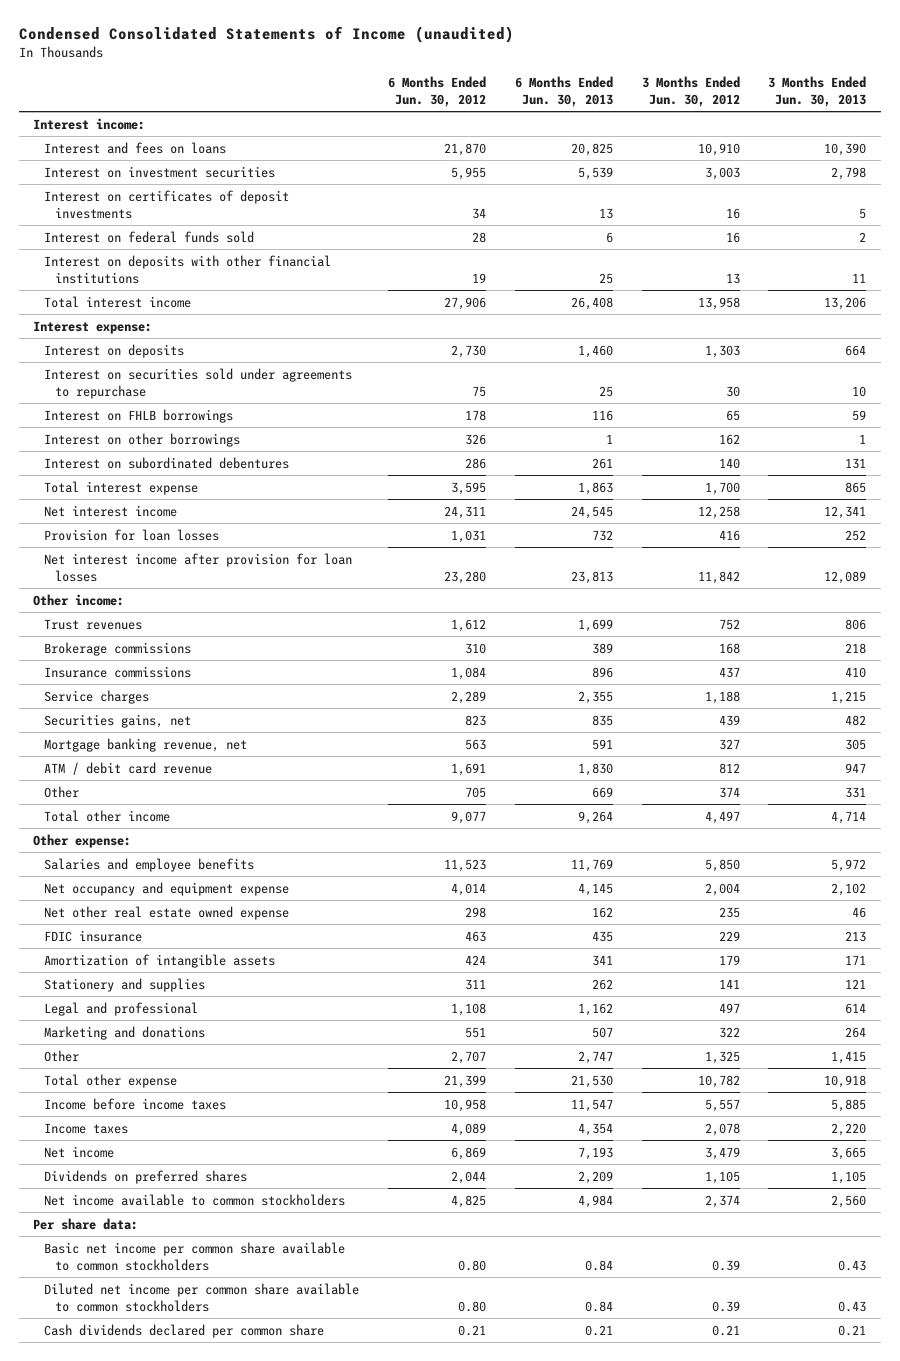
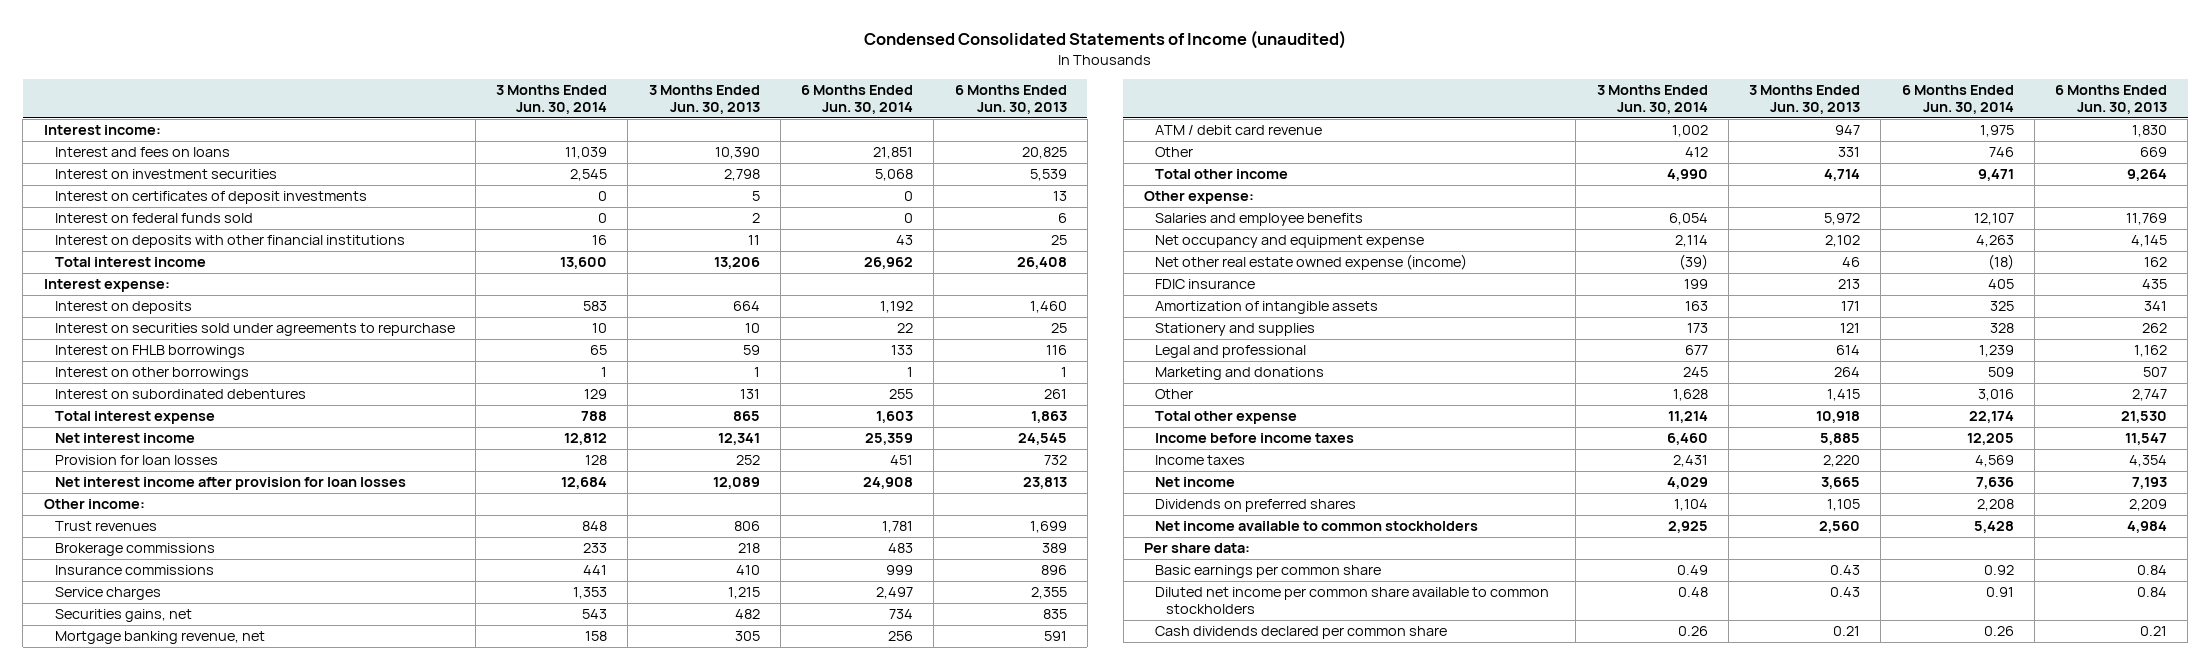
- | 6 Months Ended Jun. 30, 2012 | 6 Months Ended Jun. 30, 2013 | 3 Months Ended Jun. 30, 2012 | 3 Months Ended Jun. 30, 2013
+ | 3 Months Ended Jun. 30, 2014 | 3 Months Ended Jun. 30, 2013 | 6 Months Ended Jun. 30, 2014 | 6 Months Ended Jun. 30, 2013
- Net other real estate owned expense | 298 | 162 | 235 | 46
+ Net other real estate owned expense (income) | (39) | 46 | (18) | 162
- Basic net income per common share available to common stockholders | 0.80 | 0.84 | 0.39 | 0.43
+ Basic earnings per common share | 0.49 | 0.43 | 0.92 | 0.84

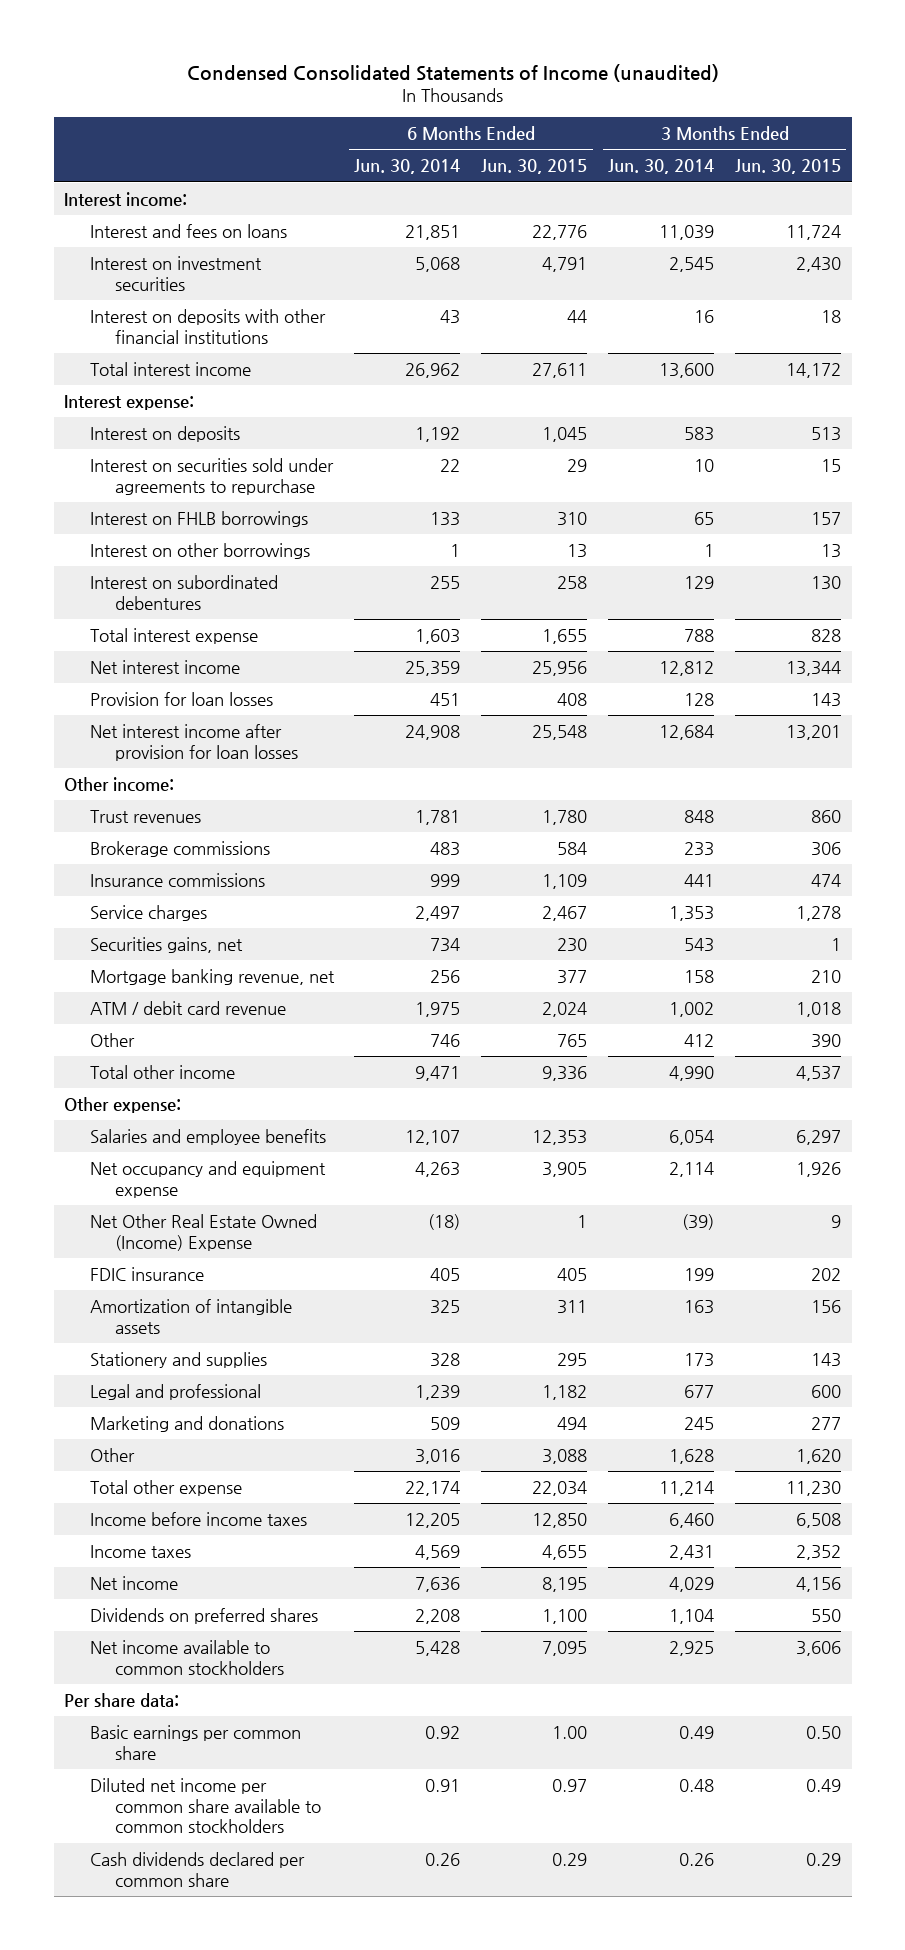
- | 3 Months Ended Jun. 30, 2014 | 3 Months Ended Jun. 30, 2013 | 6 Months Ended Jun. 30, 2014 | 6 Months Ended Jun. 30, 2013
+ | 6 Months Ended Jun. 30, 2014 | 6 Months Ended Jun. 30, 2015 | 3 Months Ended Jun. 30, 2014 | 3 Months Ended Jun. 30, 2015
- Interest on certificates of deposit investments | 0 | 5 | 0 | 13
- Interest on federal funds sold | 0 | 2 | 0 | 6
- Net other real estate owned expense (income) | (39) | 46 | (18) | 162
+ Net Other Real Estate Owned (Income) Expense | (18) | 1 | (39) | 9

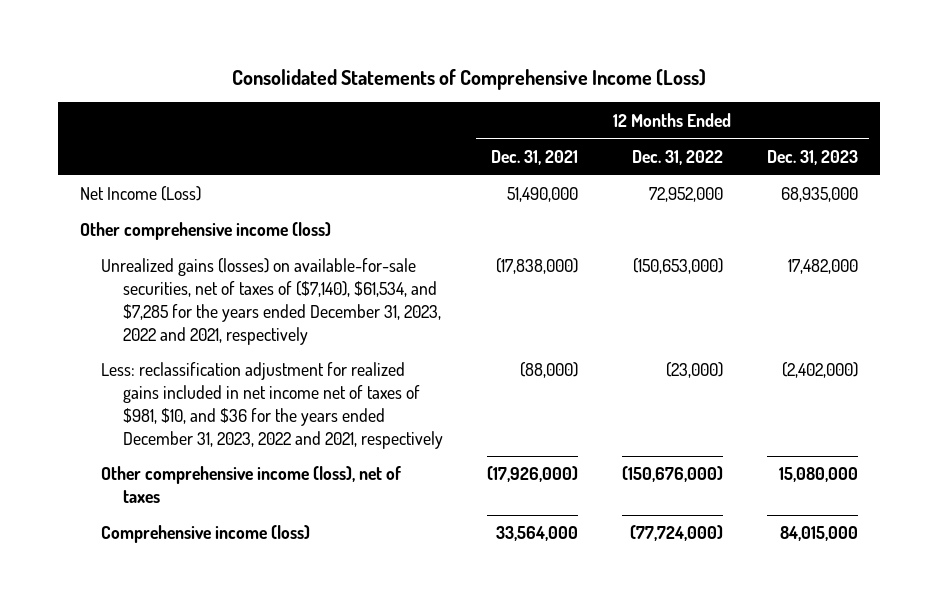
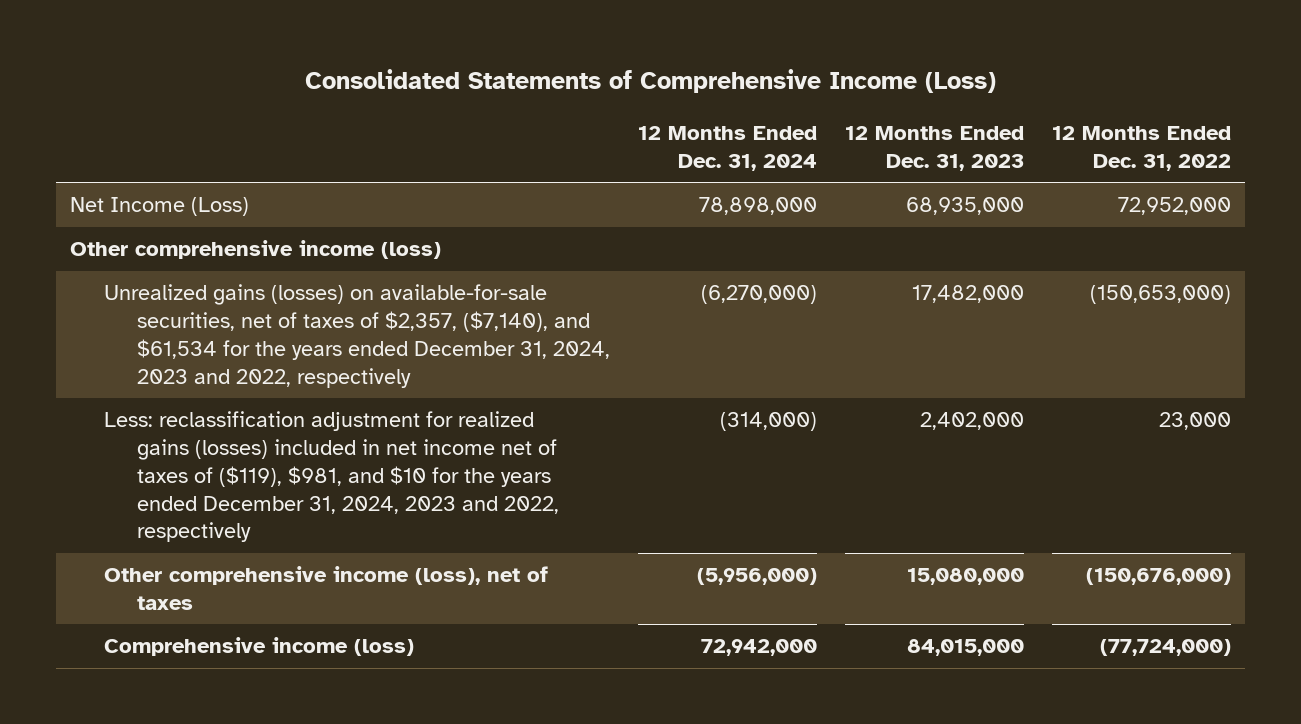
- | 12 Months Ended Dec. 31, 2021 | 12 Months Ended Dec. 31, 2022 | 12 Months Ended Dec. 31, 2023
+ | 12 Months Ended Dec. 31, 2024 | 12 Months Ended Dec. 31, 2023 | 12 Months Ended Dec. 31, 2022
- Unrealized gains (losses) on available-for-sale securities, net of taxes of ($7,140), $61,534, and $7,285 for the years ended December 31, 2023, 2022 and 2021, respectively | (17,838,000) | (150,653,000) | 17,482,000
- Less: reclassification adjustment for realized gains included in net income net of taxes of $981, $10, and $36 for the years ended December 31, 2023, 2022 and 2021, respectively | (88,000) | (23,000) | (2,402,000)
+ Unrealized gains (losses) on available-for-sale securities, net of taxes of $2,357, ($7,140), and $61,534 for the years ended December 31, 2024, 2023 and 2022, respectively | (6,270,000) | 17,482,000 | (150,653,000)
+ Less: reclassification adjustment for realized gains (losses) included in net income net of taxes of ($119), $981, and $10 for the years ended December 31, 2024, 2023 and 2022, respectively | (314,000) | 2,402,000 | 23,000

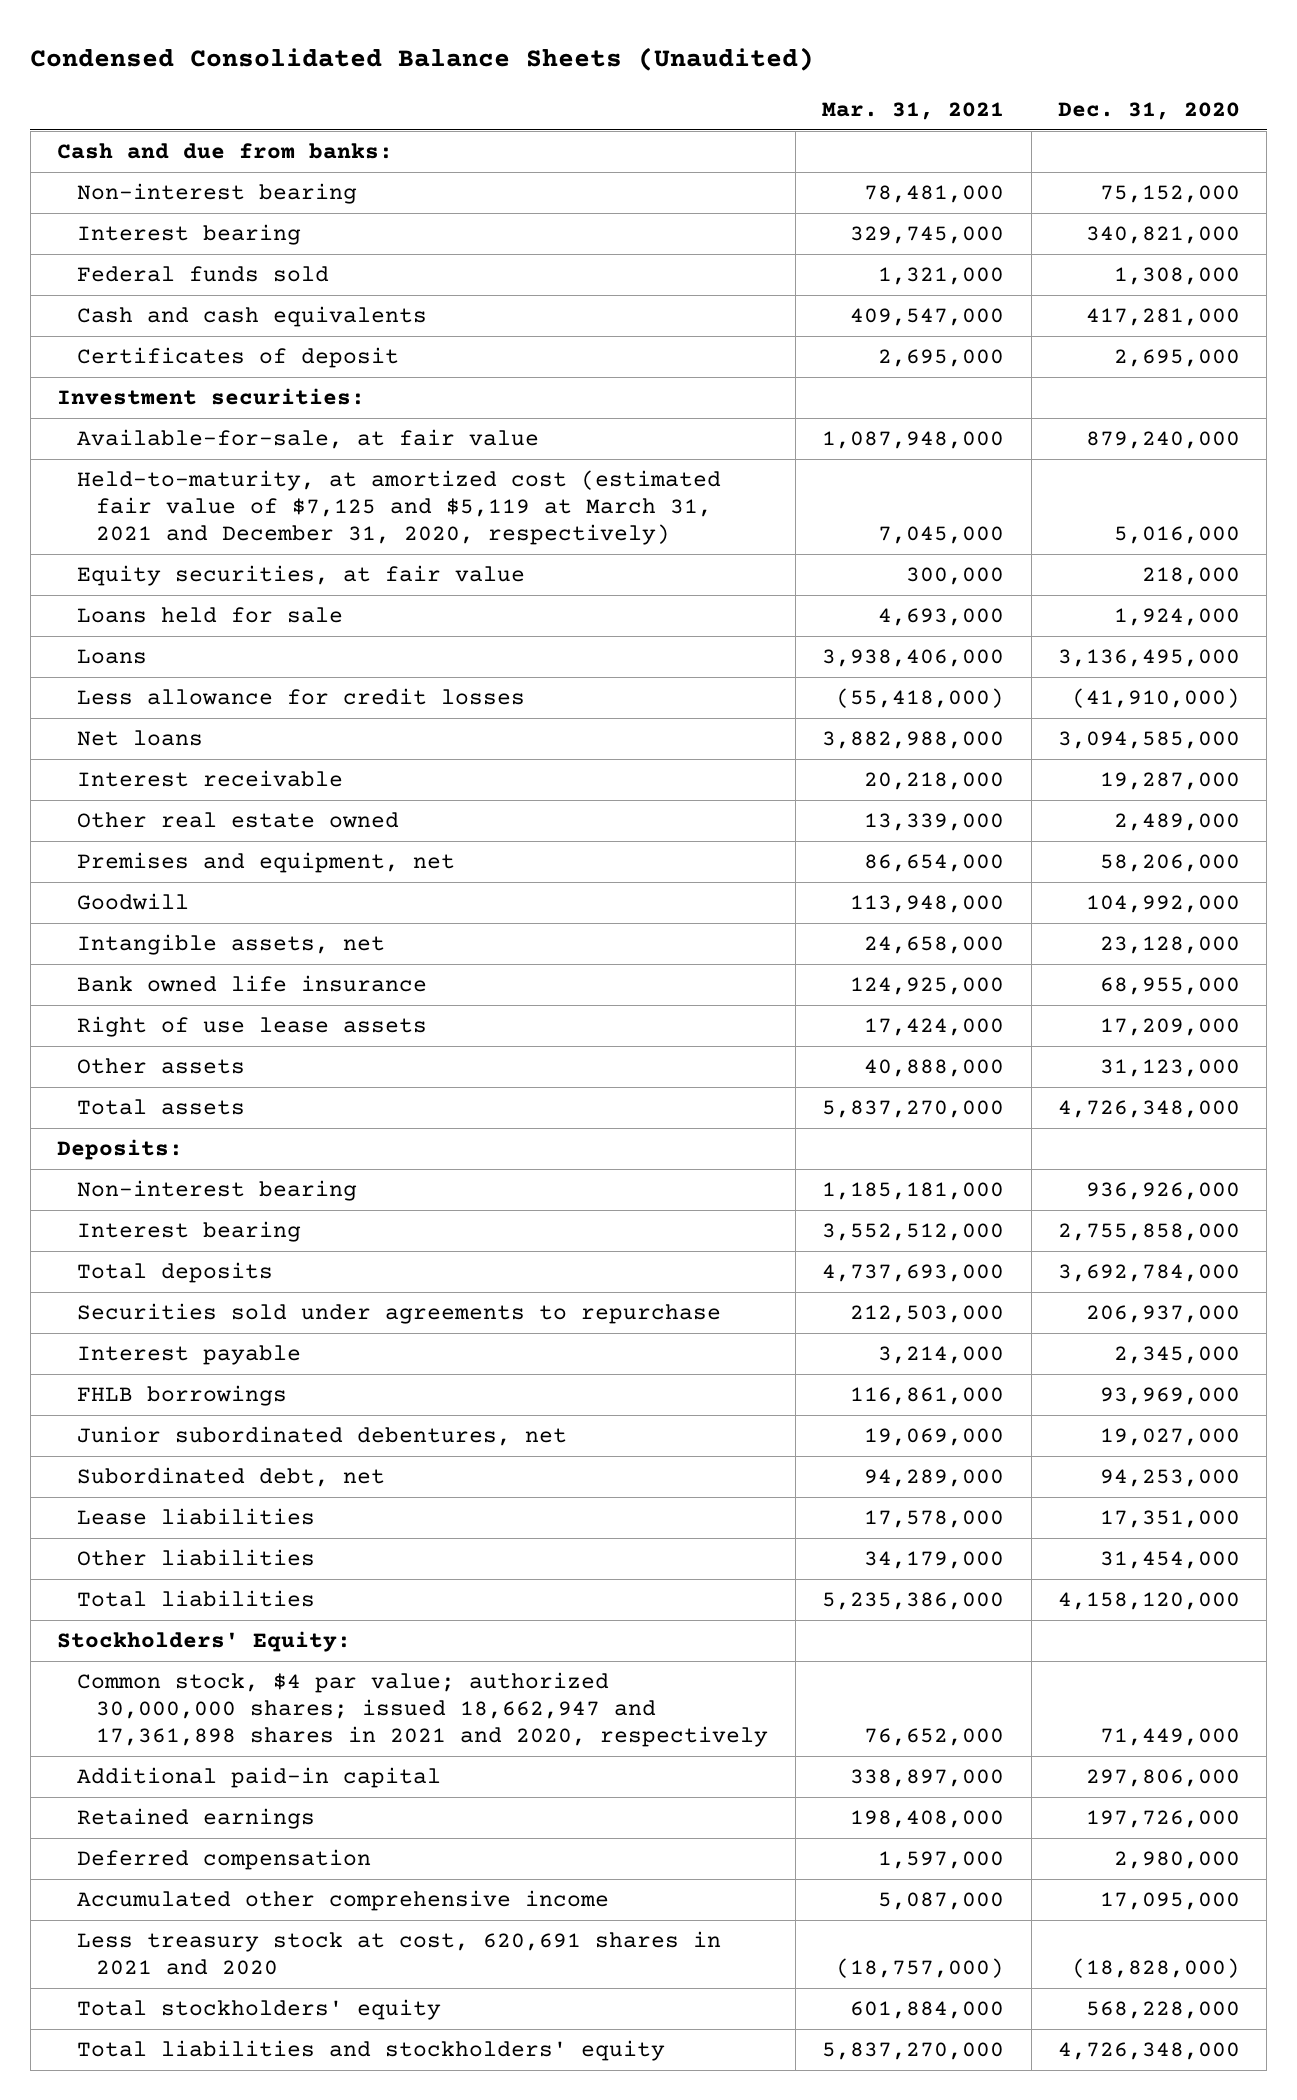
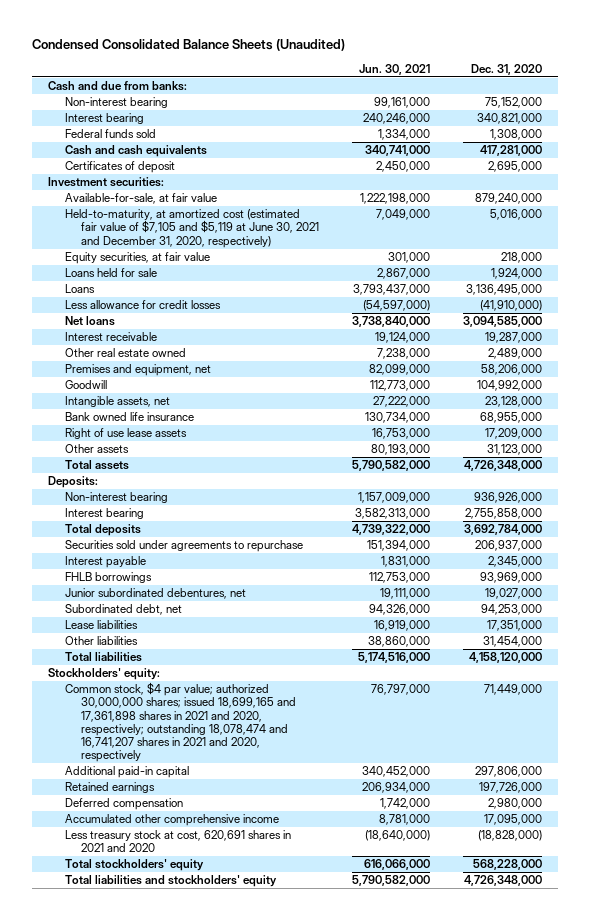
- | Mar. 31, 2021 | Dec. 31, 2020
+ | Jun. 30, 2021 | Dec. 31, 2020
- Held-to-maturity, at amortized cost (estimated fair value of $7,125 and $5,119 at March 31, 2021 and December 31, 2020, respectively) | 7,045,000 | 5,016,000
+ Held-to-maturity, at amortized cost (estimated fair value of $7,105 and $5,119 at June 30, 2021 and December 31, 2020, respectively) | 7,049,000 | 5,016,000
- Stockholders' Equity:
- Common stock, $4 par value; authorized 30,000,000 shares; issued 18,662,947 and 17,361,898 shares in 2021 and 2020, respectively | 76,652,000 | 71,449,000
+ Stockholders' equity:
+ Common stock, $4 par value; authorized 30,000,000 shares; issued 18,699,165 and 17,361,898 shares in 2021 and 2020, respectively; outstanding 18,078,474 and 16,741,207 shares in 2021 and 2020, respectively | 76,797,000 | 71,449,000

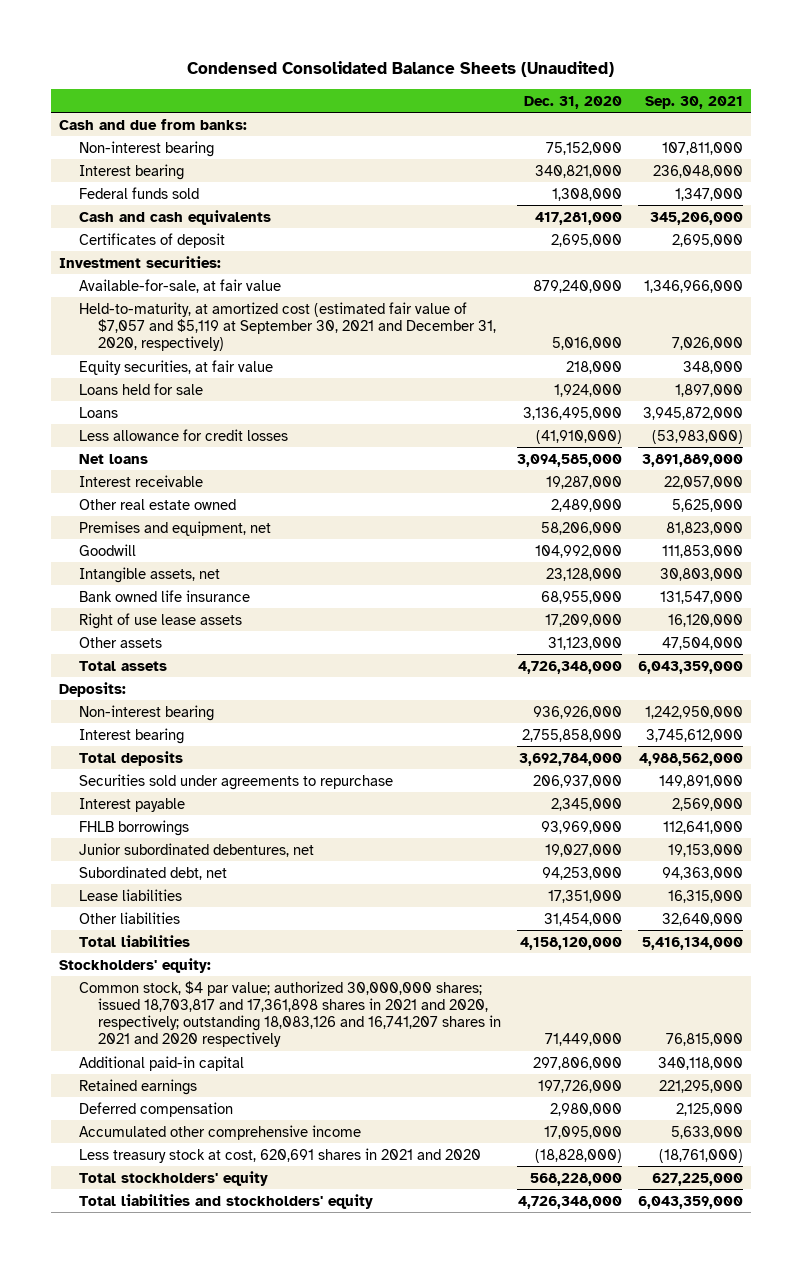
- | Jun. 30, 2021 | Dec. 31, 2020
+ | Dec. 31, 2020 | Sep. 30, 2021
- Held-to-maturity, at amortized cost (estimated fair value of $7,105 and $5,119 at June 30, 2021 and December 31, 2020, respectively) | 7,049,000 | 5,016,000
+ Held-to-maturity, at amortized cost (estimated fair value of $7,057 and $5,119 at September 30, 2021 and December 31, 2020, respectively) | 5,016,000 | 7,026,000
- Common stock, $4 par value; authorized 30,000,000 shares; issued 18,699,165 and 17,361,898 shares in 2021 and 2020, respectively; outstanding 18,078,474 and 16,741,207 shares in 2021 and 2020, respectively | 76,797,000 | 71,449,000
+ Common stock, $4 par value; authorized 30,000,000 shares; issued 18,703,817 and 17,361,898 shares in 2021 and 2020, respectively; outstanding 18,083,126 and 16,741,207 shares in 2021 and 2020 respectively | 71,449,000 | 76,815,000

